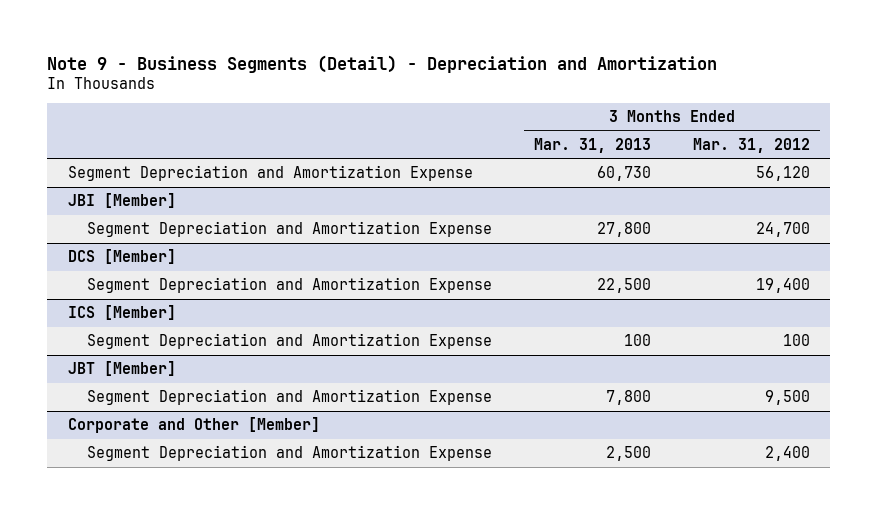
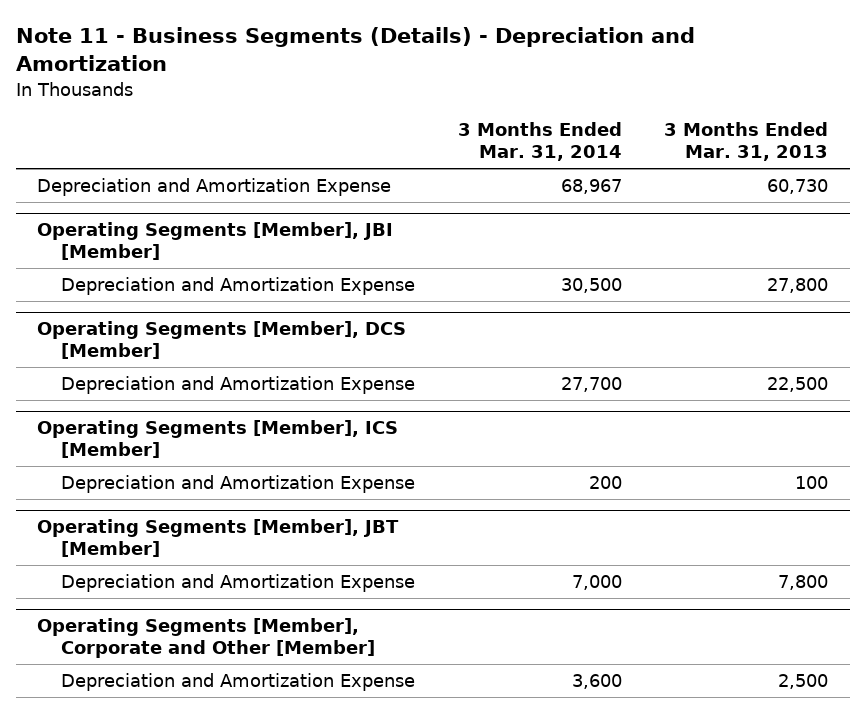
- Note 9 - Business Segments (Detail) - Depreciation and Amortization
+ Note 11 - Business Segments (Details) - Depreciation and Amortization
- | 3 Months Ended Mar. 31, 2013 | 3 Months Ended Mar. 31, 2012
+ | 3 Months Ended Mar. 31, 2014 | 3 Months Ended Mar. 31, 2013
- Segment Depreciation and Amortization Expense | 60,730 | 56,120
- JBI [Member]
- Segment Depreciation and Amortization Expense | 27,800 | 24,700
- DCS [Member]
- Segment Depreciation and Amortization Expense | 22,500 | 19,400
- ICS [Member]
- Segment Depreciation and Amortization Expense | 100 | 100
- JBT [Member]
- Segment Depreciation and Amortization Expense | 7,800 | 9,500
- Corporate and Other [Member]
- Segment Depreciation and Amortization Expense | 2,500 | 2,400
+ Depreciation and Amortization Expense | 68,967 | 60,730
+ Operating Segments [Member], JBI [Member]
+ Depreciation and Amortization Expense | 30,500 | 27,800
+ Operating Segments [Member], DCS [Member]
+ Depreciation and Amortization Expense | 27,700 | 22,500
+ Operating Segments [Member], ICS [Member]
+ Depreciation and Amortization Expense | 200 | 100
+ Operating Segments [Member], JBT [Member]
+ Depreciation and Amortization Expense | 7,000 | 7,800
+ Operating Segments [Member], Corporate and Other [Member]
+ Depreciation and Amortization Expense | 3,600 | 2,500

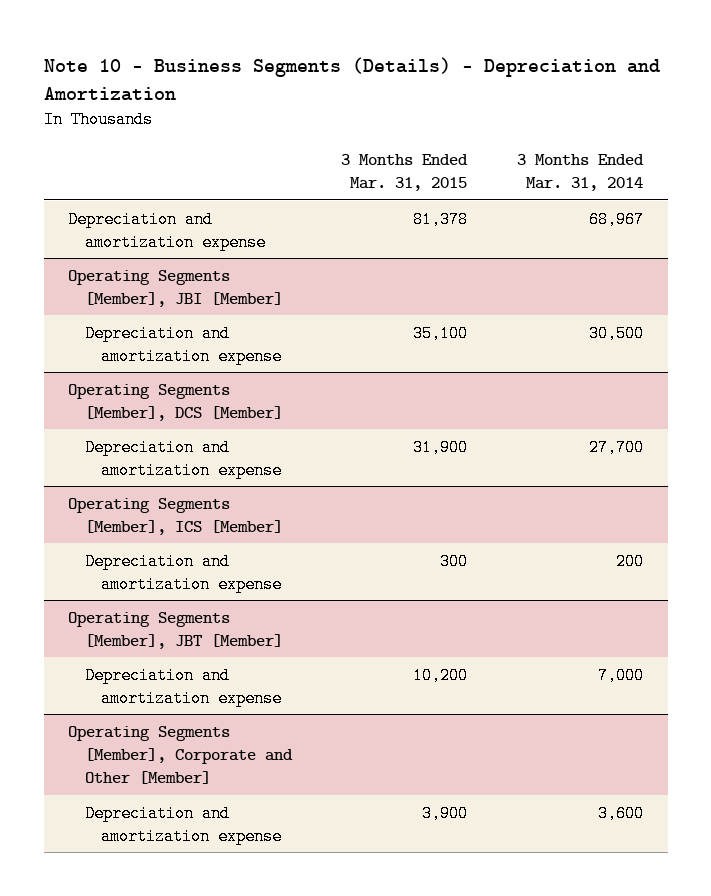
- Note 11 - Business Segments (Details) - Depreciation and Amortization
+ Note 10 - Business Segments (Details) - Depreciation and Amortization
- | 3 Months Ended Mar. 31, 2014 | 3 Months Ended Mar. 31, 2013
+ | 3 Months Ended Mar. 31, 2015 | 3 Months Ended Mar. 31, 2014
- Depreciation and Amortization Expense | 68,967 | 60,730
+ Depreciation and amortization expense | 81,378 | 68,967
@ Operating Segments [Member], JBI [Member]
- Depreciation and Amortization Expense | 30,500 | 27,800
+ Depreciation and amortization expense | 35,100 | 30,500
@ Operating Segments [Member], DCS [Member]
- Depreciation and Amortization Expense | 27,700 | 22,500
+ Depreciation and amortization expense | 31,900 | 27,700
@ Operating Segments [Member], ICS [Member]
- Depreciation and Amortization Expense | 200 | 100
+ Depreciation and amortization expense | 300 | 200
@ Operating Segments [Member], JBT [Member]
- Depreciation and Amortization Expense | 7,000 | 7,800
+ Depreciation and amortization expense | 10,200 | 7,000
@ Operating Segments [Member], Corporate and Other [Member]
- Depreciation and Amortization Expense | 3,600 | 2,500
+ Depreciation and amortization expense | 3,900 | 3,600

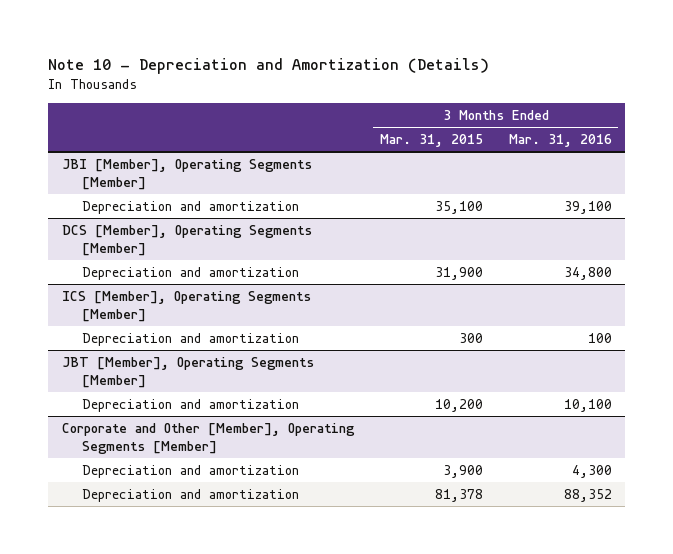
- Note 10 - Business Segments (Details) - Depreciation and Amortization
+ Note 10 - Depreciation and Amortization (Details)
- | 3 Months Ended Mar. 31, 2015 | 3 Months Ended Mar. 31, 2014
+ | 3 Months Ended Mar. 31, 2015 | 3 Months Ended Mar. 31, 2016
- Depreciation and amortization expense | 81,378 | 68,967
- Operating Segments [Member], JBI [Member]
- Depreciation and amortization expense | 35,100 | 30,500
- Operating Segments [Member], DCS [Member]
- Depreciation and amortization expense | 31,900 | 27,700
- Operating Segments [Member], ICS [Member]
- Depreciation and amortization expense | 300 | 200
- Operating Segments [Member], JBT [Member]
- Depreciation and amortization expense | 10,200 | 7,000
- Operating Segments [Member], Corporate and Other [Member]
- Depreciation and amortization expense | 3,900 | 3,600
+ JBI [Member], Operating Segments [Member]
+ Depreciation and amortization | 35,100 | 39,100
+ DCS [Member], Operating Segments [Member]
+ Depreciation and amortization | 31,900 | 34,800
+ ICS [Member], Operating Segments [Member]
+ Depreciation and amortization | 300 | 100
+ JBT [Member], Operating Segments [Member]
+ Depreciation and amortization | 10,200 | 10,100
+ Corporate and Other [Member], Operating Segments [Member]
+ Depreciation and amortization | 3,900 | 4,300
+ Depreciation and amortization | 81,378 | 88,352

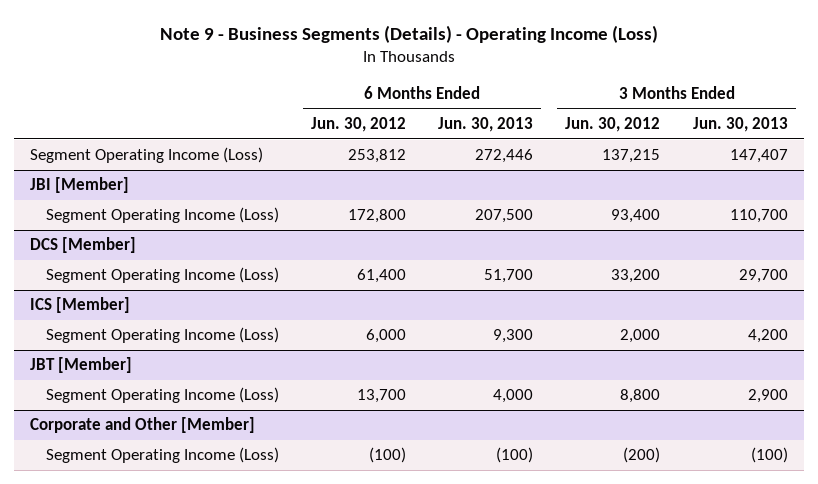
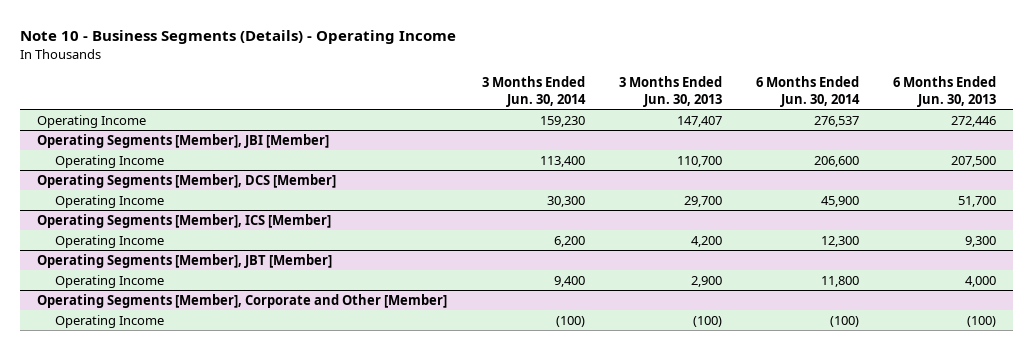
- Note 9 - Business Segments (Details) - Operating Income (Loss)
+ Note 10 - Business Segments (Details) - Operating Income
- | 6 Months Ended Jun. 30, 2012 | 6 Months Ended Jun. 30, 2013 | 3 Months Ended Jun. 30, 2012 | 3 Months Ended Jun. 30, 2013
+ | 3 Months Ended Jun. 30, 2014 | 3 Months Ended Jun. 30, 2013 | 6 Months Ended Jun. 30, 2014 | 6 Months Ended Jun. 30, 2013
- Segment Operating Income (Loss) | 253,812 | 272,446 | 137,215 | 147,407
- JBI [Member]
- Segment Operating Income (Loss) | 172,800 | 207,500 | 93,400 | 110,700
- DCS [Member]
- Segment Operating Income (Loss) | 61,400 | 51,700 | 33,200 | 29,700
- ICS [Member]
- Segment Operating Income (Loss) | 6,000 | 9,300 | 2,000 | 4,200
- JBT [Member]
- Segment Operating Income (Loss) | 13,700 | 4,000 | 8,800 | 2,900
- Corporate and Other [Member]
- Segment Operating Income (Loss) | (100) | (100) | (200) | (100)
+ Operating Income | 159,230 | 147,407 | 276,537 | 272,446
+ Operating Segments [Member], JBI [Member]
+ Operating Income | 113,400 | 110,700 | 206,600 | 207,500
+ Operating Segments [Member], DCS [Member]
+ Operating Income | 30,300 | 29,700 | 45,900 | 51,700
+ Operating Segments [Member], ICS [Member]
+ Operating Income | 6,200 | 4,200 | 12,300 | 9,300
+ Operating Segments [Member], JBT [Member]
+ Operating Income | 9,400 | 2,900 | 11,800 | 4,000
+ Operating Segments [Member], Corporate and Other [Member]
+ Operating Income | (100) | (100) | (100) | (100)

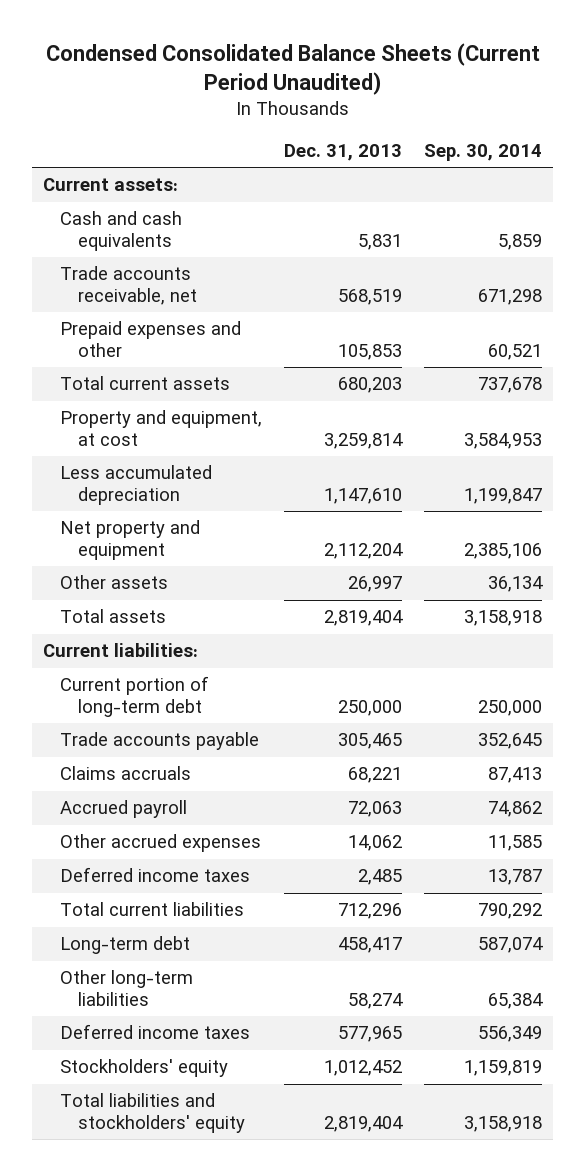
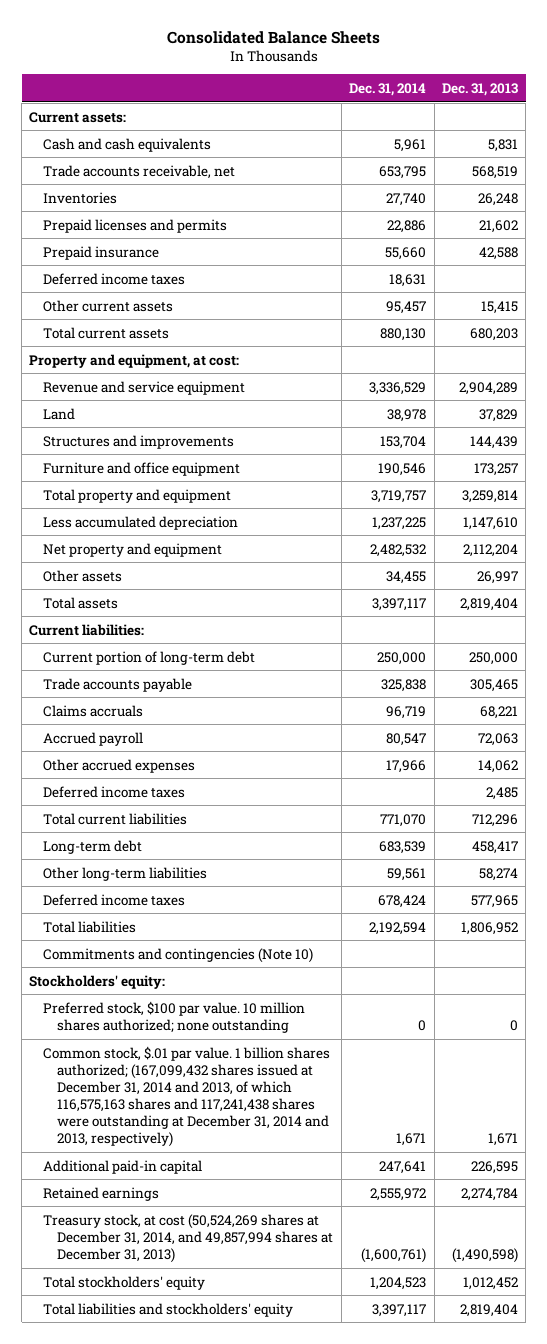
- Condensed Consolidated Balance Sheets (Current Period Unaudited)
+ Consolidated Balance Sheets
- | Dec. 31, 2013 | Sep. 30, 2014
+ | Dec. 31, 2014 | Dec. 31, 2013
- Prepaid expenses and other | 105,853 | 60,521
+ Inventories | 27,740 | 26,248
+ Prepaid licenses and permits | 22,886 | 21,602
+ Prepaid insurance | 55,660 | 42,588
+ Deferred income taxes | 18,631 |
+ Other current assets | 95,457 | 15,415
- Property and equipment, at cost | 3,259,814 | 3,584,953
+ Property and equipment, at cost:
+ Revenue and service equipment | 3,336,529 | 2,904,289
+ Land | 38,978 | 37,829
+ Structures and improvements | 153,704 | 144,439
+ Furniture and office equipment | 190,546 | 173,257
+ Total property and equipment | 3,719,757 | 3,259,814
- Stockholders' equity | 1,012,452 | 1,159,819
+ Total liabilities | 2,192,594 | 1,806,952
+ Commitments and contingencies (Note 10)
+ Stockholders' equity:
+ Preferred stock, $100 par value. 10 million shares authorized; none outstanding | 0 | 0
+ Common stock, $.01 par value. 1 billion shares authorized; (167,099,432 shares issued at December 31, 2014 and 2013, of which 116,575,163 shares and 117,241,438 shares were outstanding at December 31, 2014 and 2013, respectively) | 1,671 | 1,671
+ Additional paid-in capital | 247,641 | 226,595
+ Retained earnings | 2,555,972 | 2,274,784
+ Treasury stock, at cost (50,524,269 shares at December 31, 2014, and 49,857,994 shares at December 31, 2013) | (1,600,761) | (1,490,598)
+ Total stockholders' equity | 1,204,523 | 1,012,452

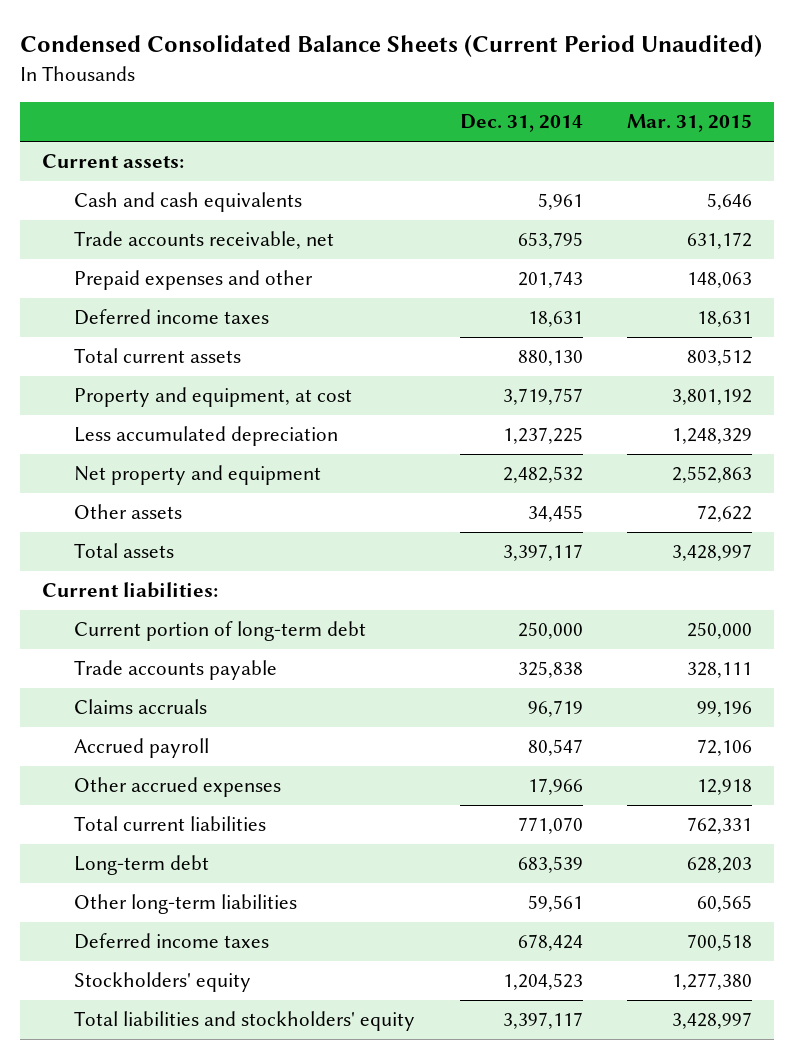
- Consolidated Balance Sheets
+ Condensed Consolidated Balance Sheets (Current Period Unaudited)
- | Dec. 31, 2014 | Dec. 31, 2013
+ | Dec. 31, 2014 | Mar. 31, 2015
- Inventories | 27,740 | 26,248
- Prepaid licenses and permits | 22,886 | 21,602
- Prepaid insurance | 55,660 | 42,588
+ Prepaid expenses and other | 201,743 | 148,063
- Other current assets | 95,457 | 15,415
- Property and equipment, at cost:
- Revenue and service equipment | 3,336,529 | 2,904,289
- Land | 38,978 | 37,829
- Structures and improvements | 153,704 | 144,439
- Furniture and office equipment | 190,546 | 173,257
- Total property and equipment | 3,719,757 | 3,259,814
+ Property and equipment, at cost | 3,719,757 | 3,801,192
- Deferred income taxes | | 2,485
- Total liabilities | 2,192,594 | 1,806,952
- Commitments and contingencies (Note 10)
- Stockholders' equity:
- Preferred stock, $100 par value. 10 million shares authorized; none outstanding | 0 | 0
- Common stock, $.01 par value. 1 billion shares authorized; (167,099,432 shares issued at December 31, 2014 and 2013, of which 116,575,163 shares and 117,241,438 shares were outstanding at December 31, 2014 and 2013, respectively) | 1,671 | 1,671
- Additional paid-in capital | 247,641 | 226,595
- Retained earnings | 2,555,972 | 2,274,784
- Treasury stock, at cost (50,524,269 shares at December 31, 2014, and 49,857,994 shares at December 31, 2013) | (1,600,761) | (1,490,598)
- Total stockholders' equity | 1,204,523 | 1,012,452
+ Stockholders' equity | 1,204,523 | 1,277,380

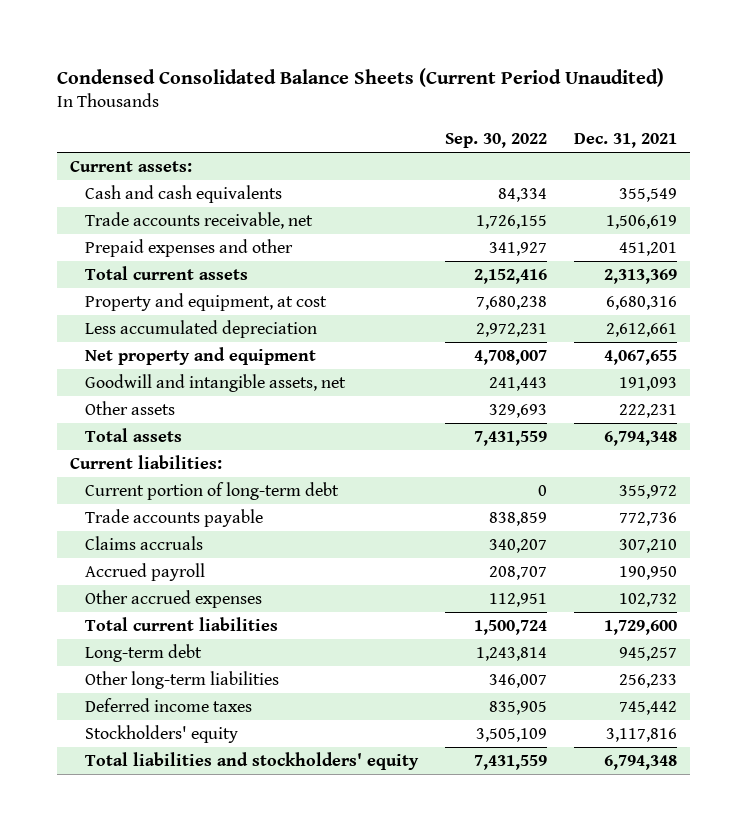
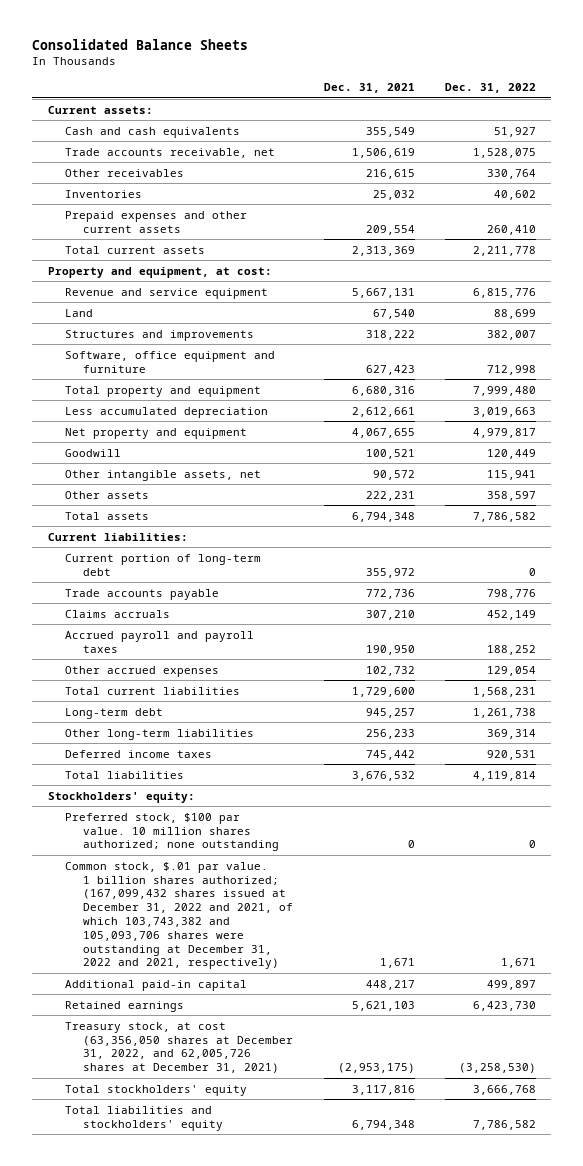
- Condensed Consolidated Balance Sheets (Current Period Unaudited)
+ Consolidated Balance Sheets
- | Sep. 30, 2022 | Dec. 31, 2021
+ | Dec. 31, 2021 | Dec. 31, 2022
- Prepaid expenses and other | 341,927 | 451,201
+ Other receivables | 216,615 | 330,764
+ Inventories | 25,032 | 40,602
+ Prepaid expenses and other current assets | 209,554 | 260,410
- Property and equipment, at cost | 7,680,238 | 6,680,316
+ Property and equipment, at cost:
+ Revenue and service equipment | 5,667,131 | 6,815,776
+ Land | 67,540 | 88,699
+ Structures and improvements | 318,222 | 382,007
+ Software, office equipment and furniture | 627,423 | 712,998
+ Total property and equipment | 6,680,316 | 7,999,480
- Goodwill and intangible assets, net | 241,443 | 191,093
+ Goodwill | 100,521 | 120,449
+ Other intangible assets, net | 90,572 | 115,941
- Accrued payroll | 208,707 | 190,950
+ Accrued payroll and payroll taxes | 190,950 | 188,252
- Stockholders' equity | 3,505,109 | 3,117,816
+ Total liabilities | 3,676,532 | 4,119,814
+ Stockholders' equity:
+ Preferred stock, $100 par value. 10 million shares authorized; none outstanding | 0 | 0
+ Common stock, $.01 par value. 1 billion shares authorized; (167,099,432 shares issued at December 31, 2022 and 2021, of which 103,743,382 and 105,093,706 shares were outstanding at December 31, 2022 and 2021, respectively) | 1,671 | 1,671
+ Additional paid-in capital | 448,217 | 499,897
+ Retained earnings | 5,621,103 | 6,423,730
+ Treasury stock, at cost (63,356,050 shares at December 31, 2022, and 62,005,726 shares at December 31, 2021) | (2,953,175) | (3,258,530)
+ Total stockholders' equity | 3,117,816 | 3,666,768

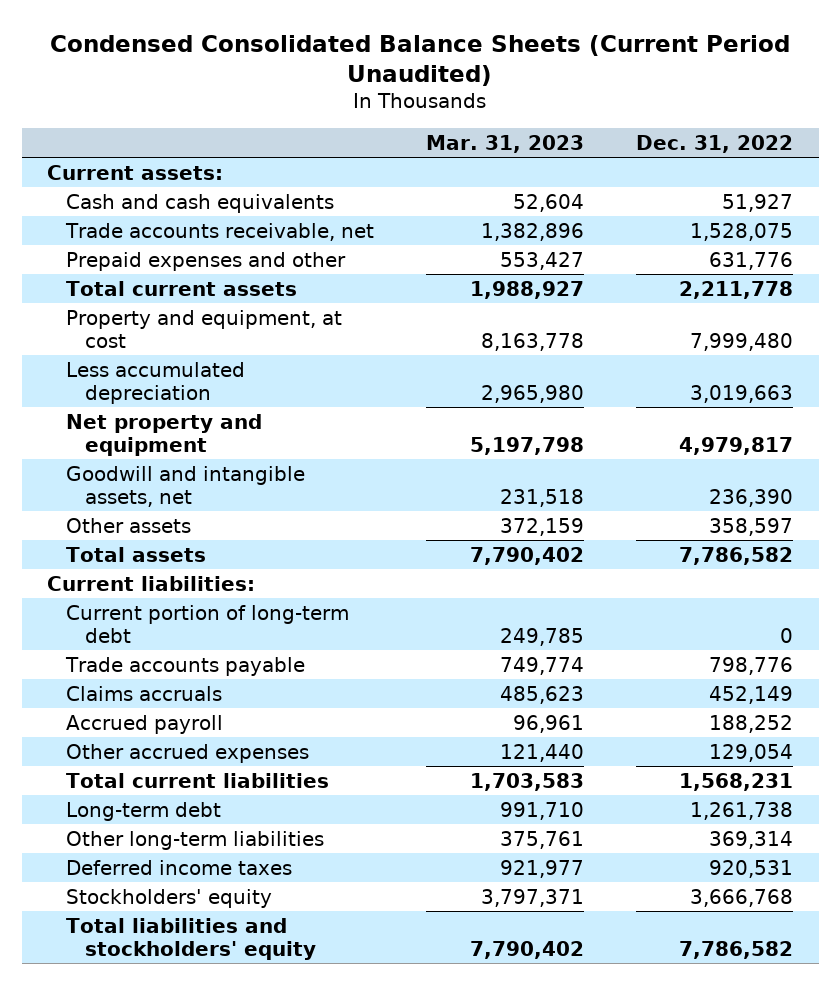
- Consolidated Balance Sheets
+ Condensed Consolidated Balance Sheets (Current Period Unaudited)
- | Dec. 31, 2021 | Dec. 31, 2022
+ | Mar. 31, 2023 | Dec. 31, 2022
- Other receivables | 216,615 | 330,764
- Inventories | 25,032 | 40,602
- Prepaid expenses and other current assets | 209,554 | 260,410
+ Prepaid expenses and other | 553,427 | 631,776
- Property and equipment, at cost:
- Revenue and service equipment | 5,667,131 | 6,815,776
- Land | 67,540 | 88,699
- Structures and improvements | 318,222 | 382,007
- Software, office equipment and furniture | 627,423 | 712,998
- Total property and equipment | 6,680,316 | 7,999,480
+ Property and equipment, at cost | 8,163,778 | 7,999,480
- Goodwill | 100,521 | 120,449
- Other intangible assets, net | 90,572 | 115,941
+ Goodwill and intangible assets, net | 231,518 | 236,390
- Accrued payroll and payroll taxes | 190,950 | 188,252
+ Accrued payroll | 96,961 | 188,252
- Total liabilities | 3,676,532 | 4,119,814
- Stockholders' equity:
- Preferred stock, $100 par value. 10 million shares authorized; none outstanding | 0 | 0
- Common stock, $.01 par value. 1 billion shares authorized; (167,099,432 shares issued at December 31, 2022 and 2021, of which 103,743,382 and 105,093,706 shares were outstanding at December 31, 2022 and 2021, respectively) | 1,671 | 1,671
- Additional paid-in capital | 448,217 | 499,897
- Retained earnings | 5,621,103 | 6,423,730
- Treasury stock, at cost (63,356,050 shares at December 31, 2022, and 62,005,726 shares at December 31, 2021) | (2,953,175) | (3,258,530)
- Total stockholders' equity | 3,117,816 | 3,666,768
+ Stockholders' equity | 3,797,371 | 3,666,768

